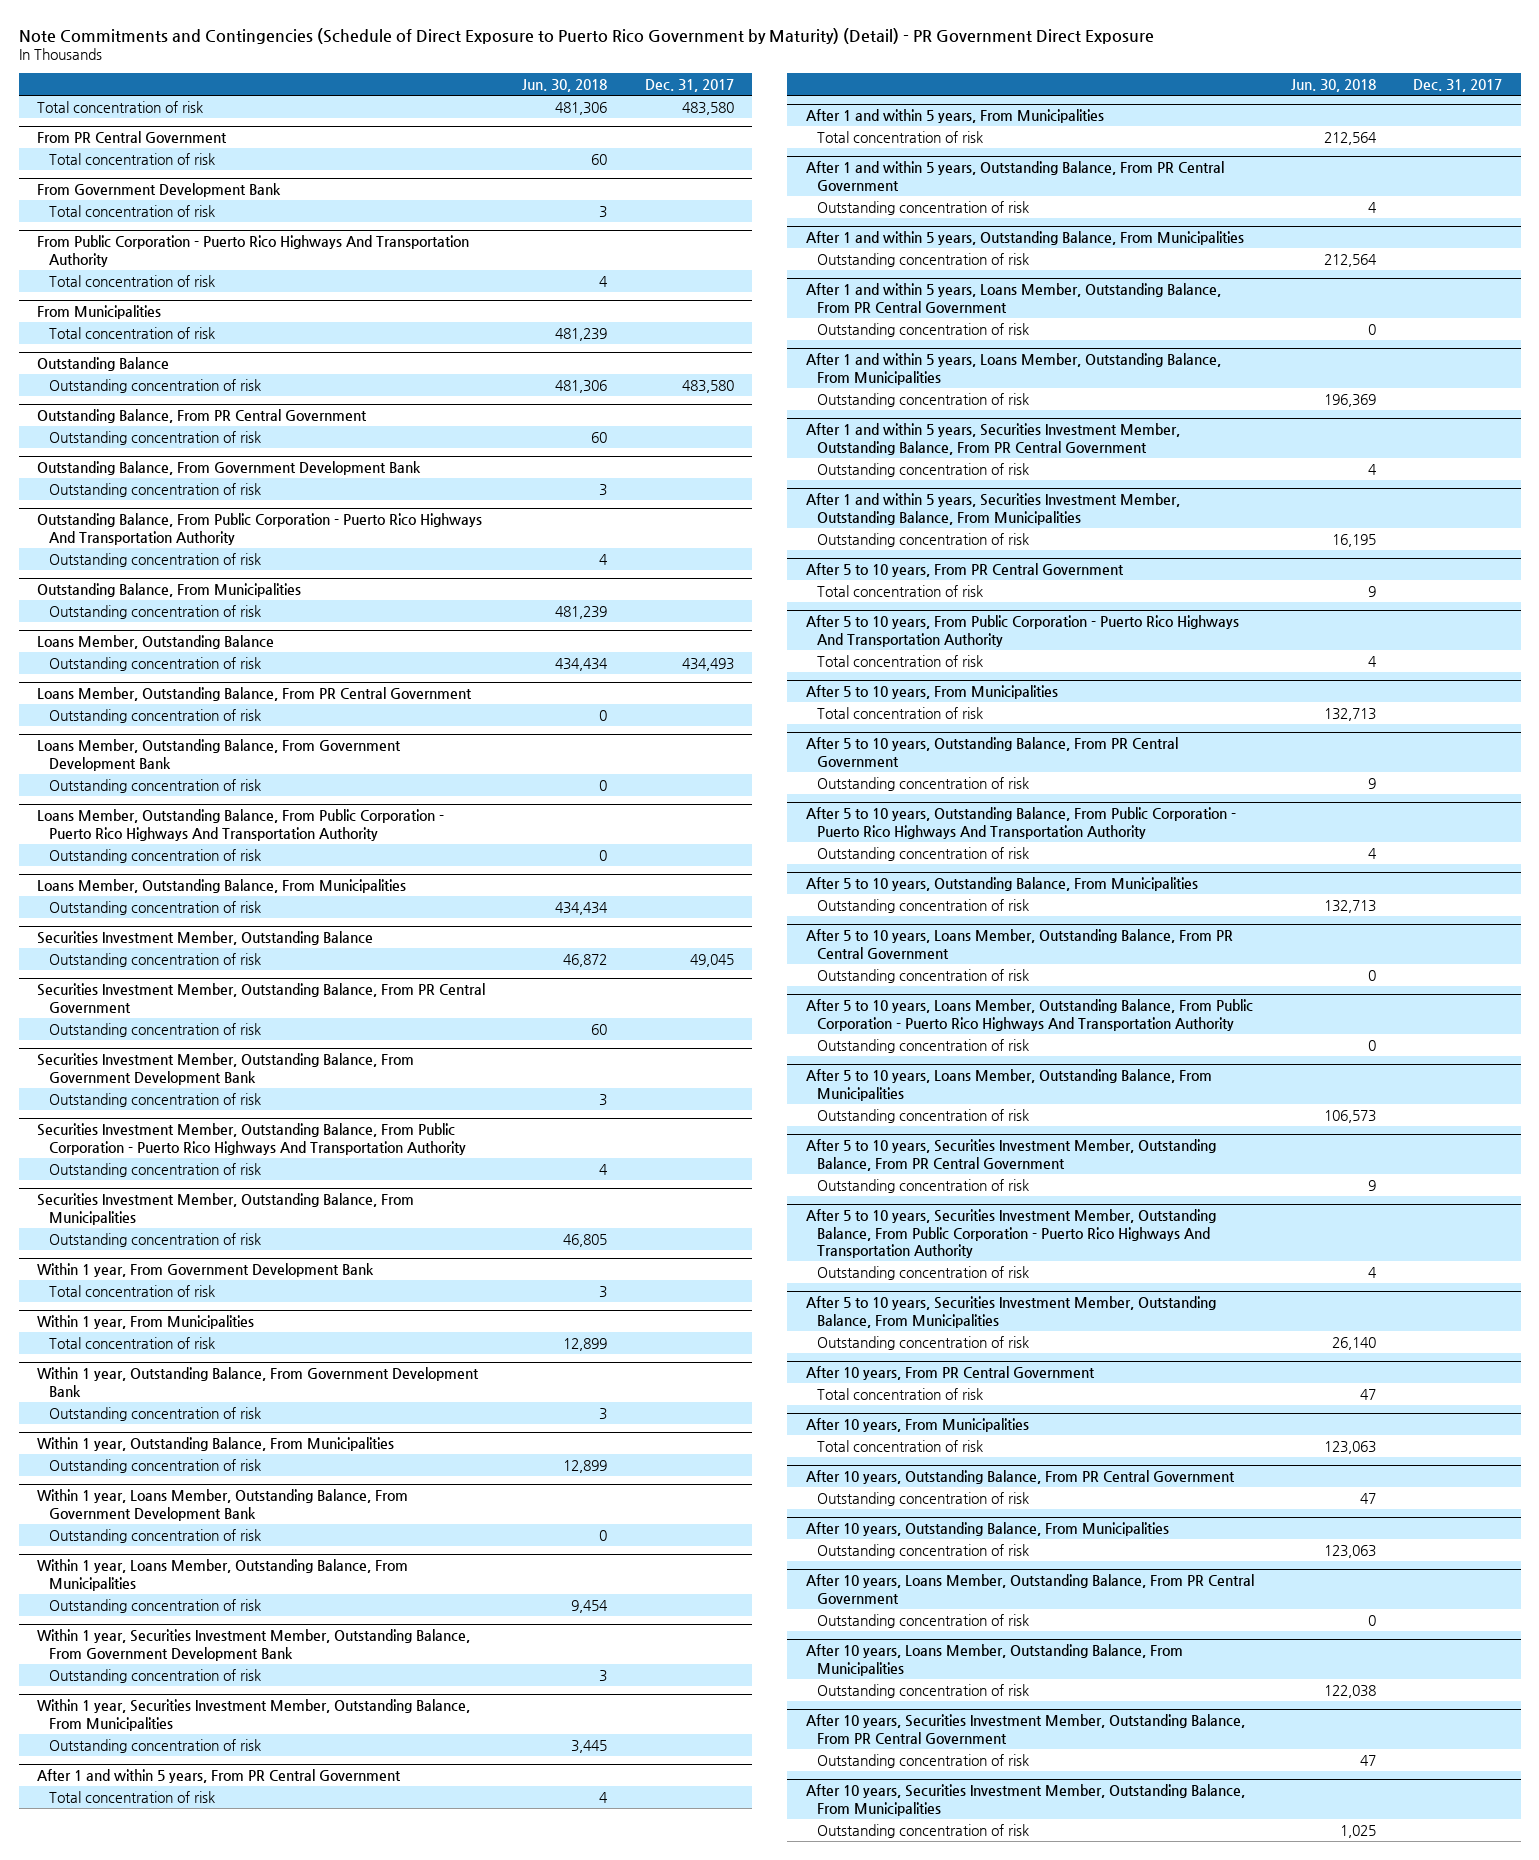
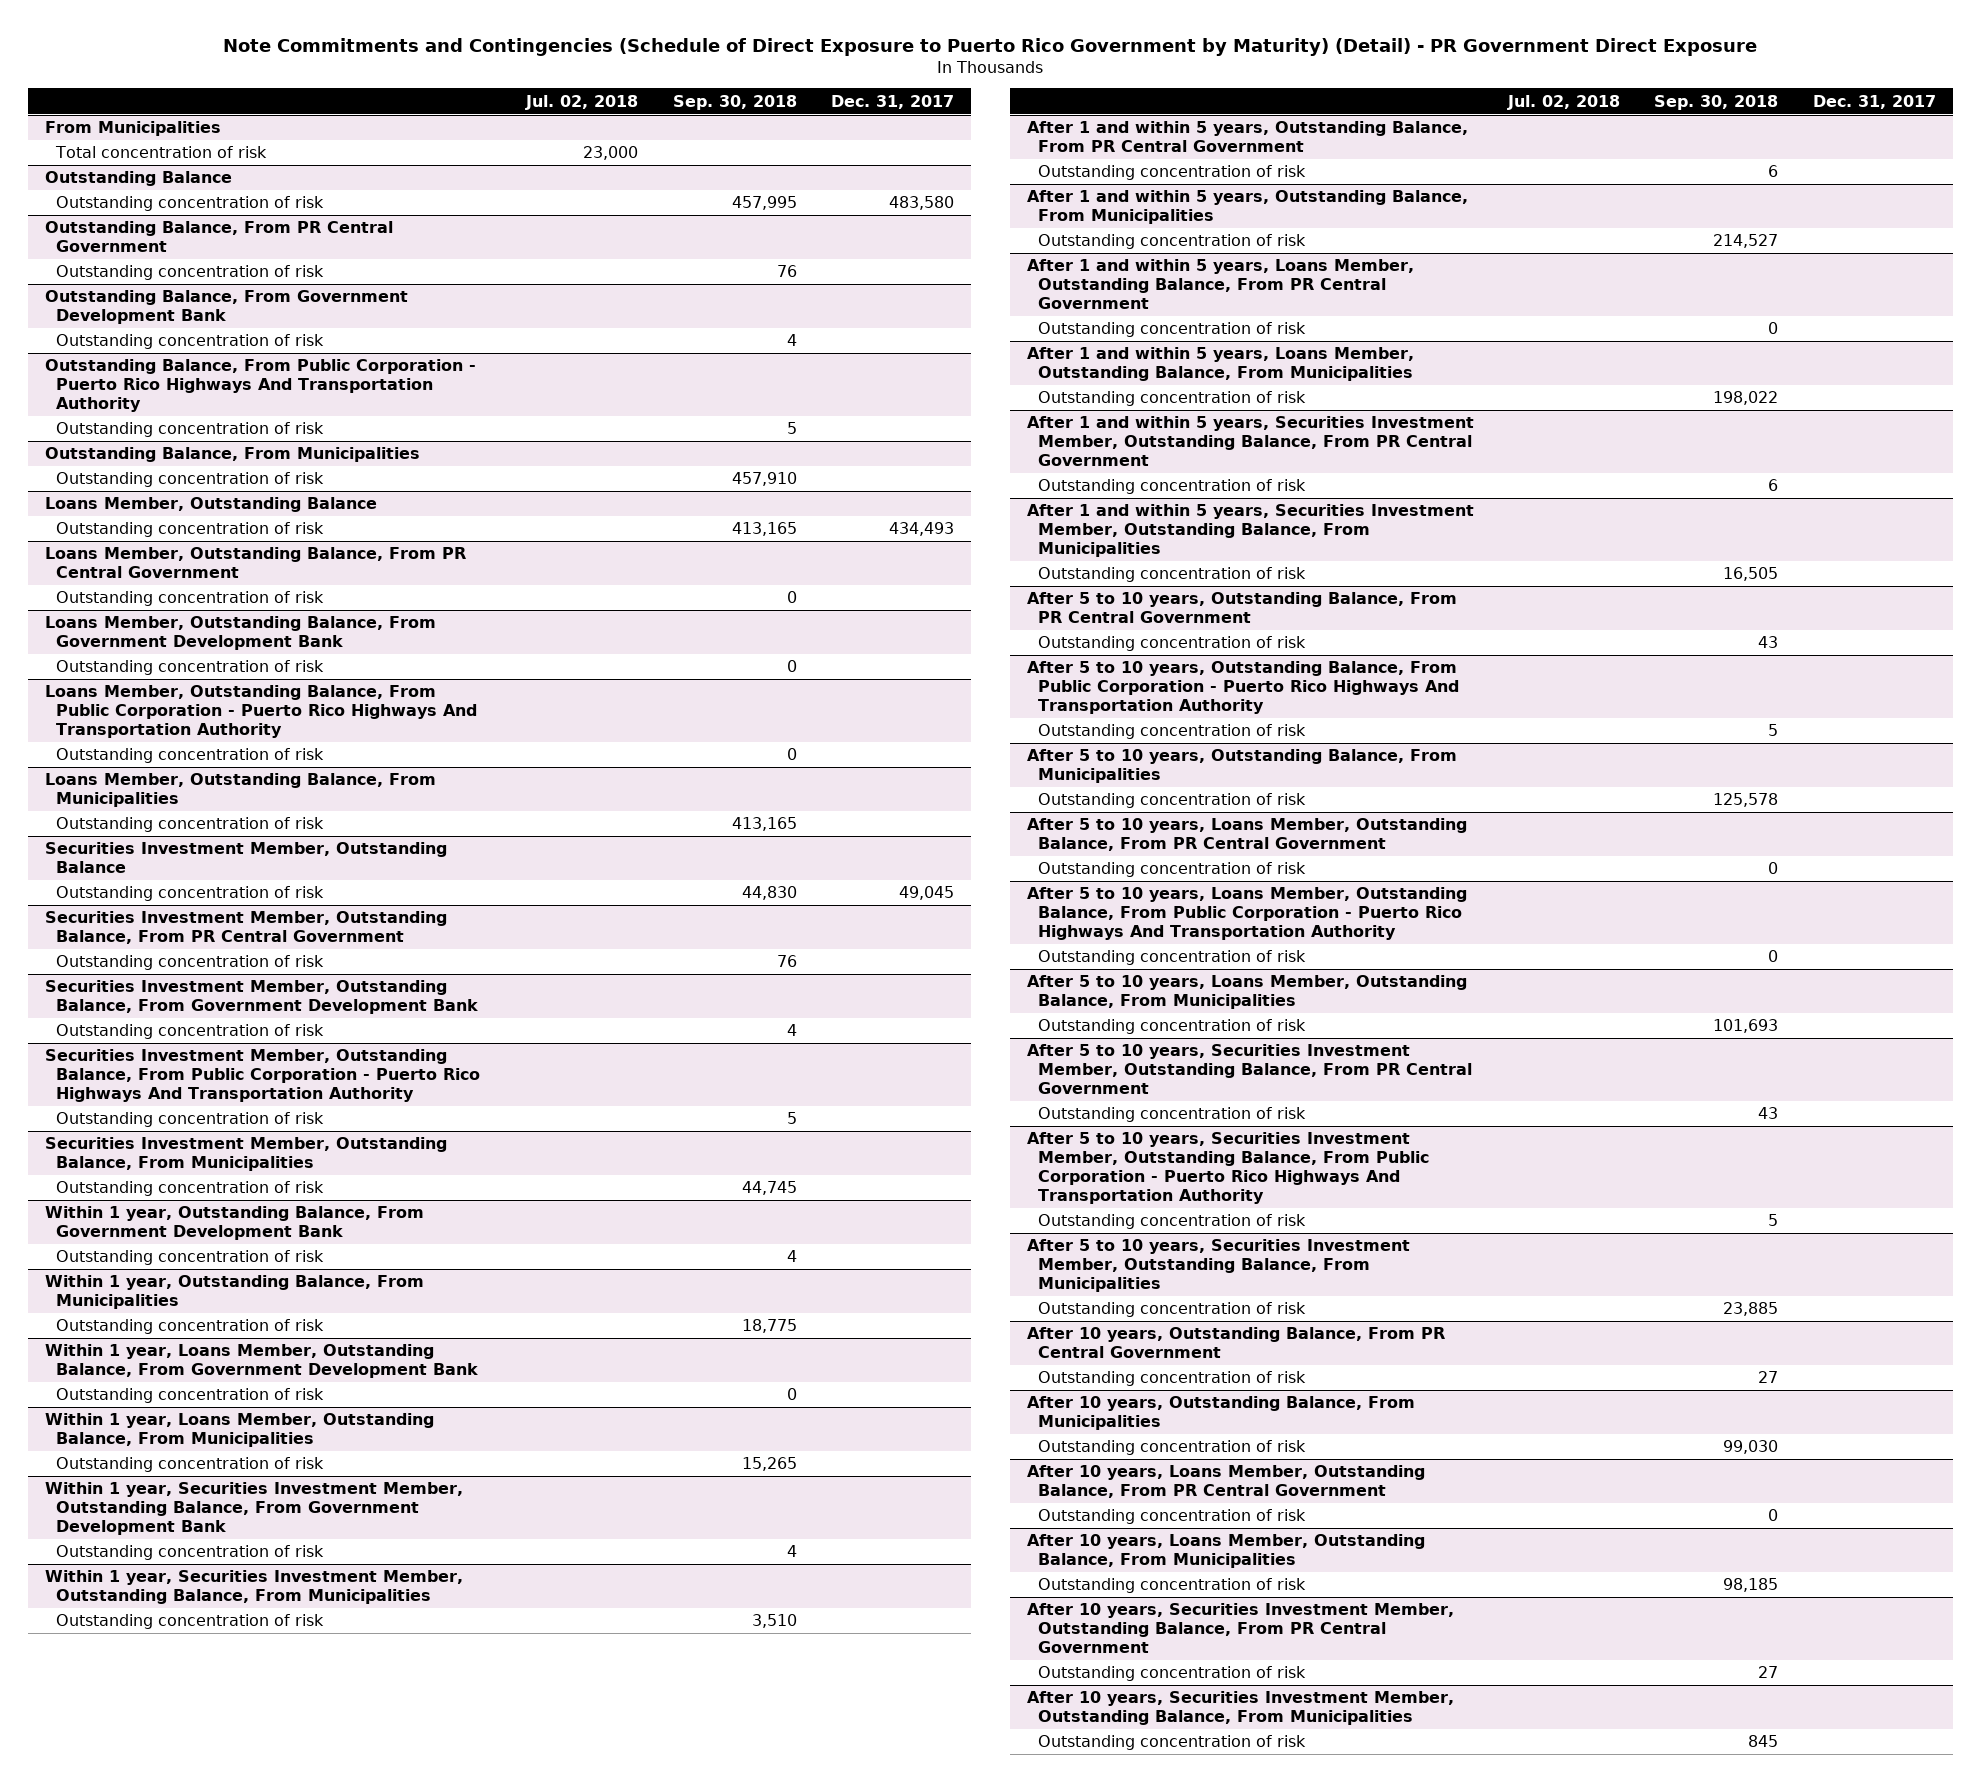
- | Jun. 30, 2018 | Dec. 31, 2017
+ | Jul. 02, 2018 | Sep. 30, 2018 | Dec. 31, 2017
- Total concentration of risk | 481,306 | 483,580
- From PR Central Government
- Total concentration of risk | 60 |
- From Government Development Bank
- Total concentration of risk | 3 |
- From Public Corporation - Puerto Rico Highways And Transportation Authority
- Total concentration of risk | 4 |
- Within 1 year, From Government Development Bank
- Total concentration of risk | 3 |
- Within 1 year, From Municipalities
- Total concentration of risk | 12,899 |
- After 1 and within 5 years, From PR Central Government
- Total concentration of risk | 4 |
- After 1 and within 5 years, From Municipalities
- Total concentration of risk | 212,564 |
- After 5 to 10 years, From PR Central Government
- Total concentration of risk | 9 |
- After 5 to 10 years, From Public Corporation - Puerto Rico Highways And Transportation Authority
- Total concentration of risk | 4 |
- After 5 to 10 years, From Municipalities
- Total concentration of risk | 132,713 |
- After 10 years, From PR Central Government
- Total concentration of risk | 47 |
- After 10 years, From Municipalities
- Total concentration of risk | 123,063 |

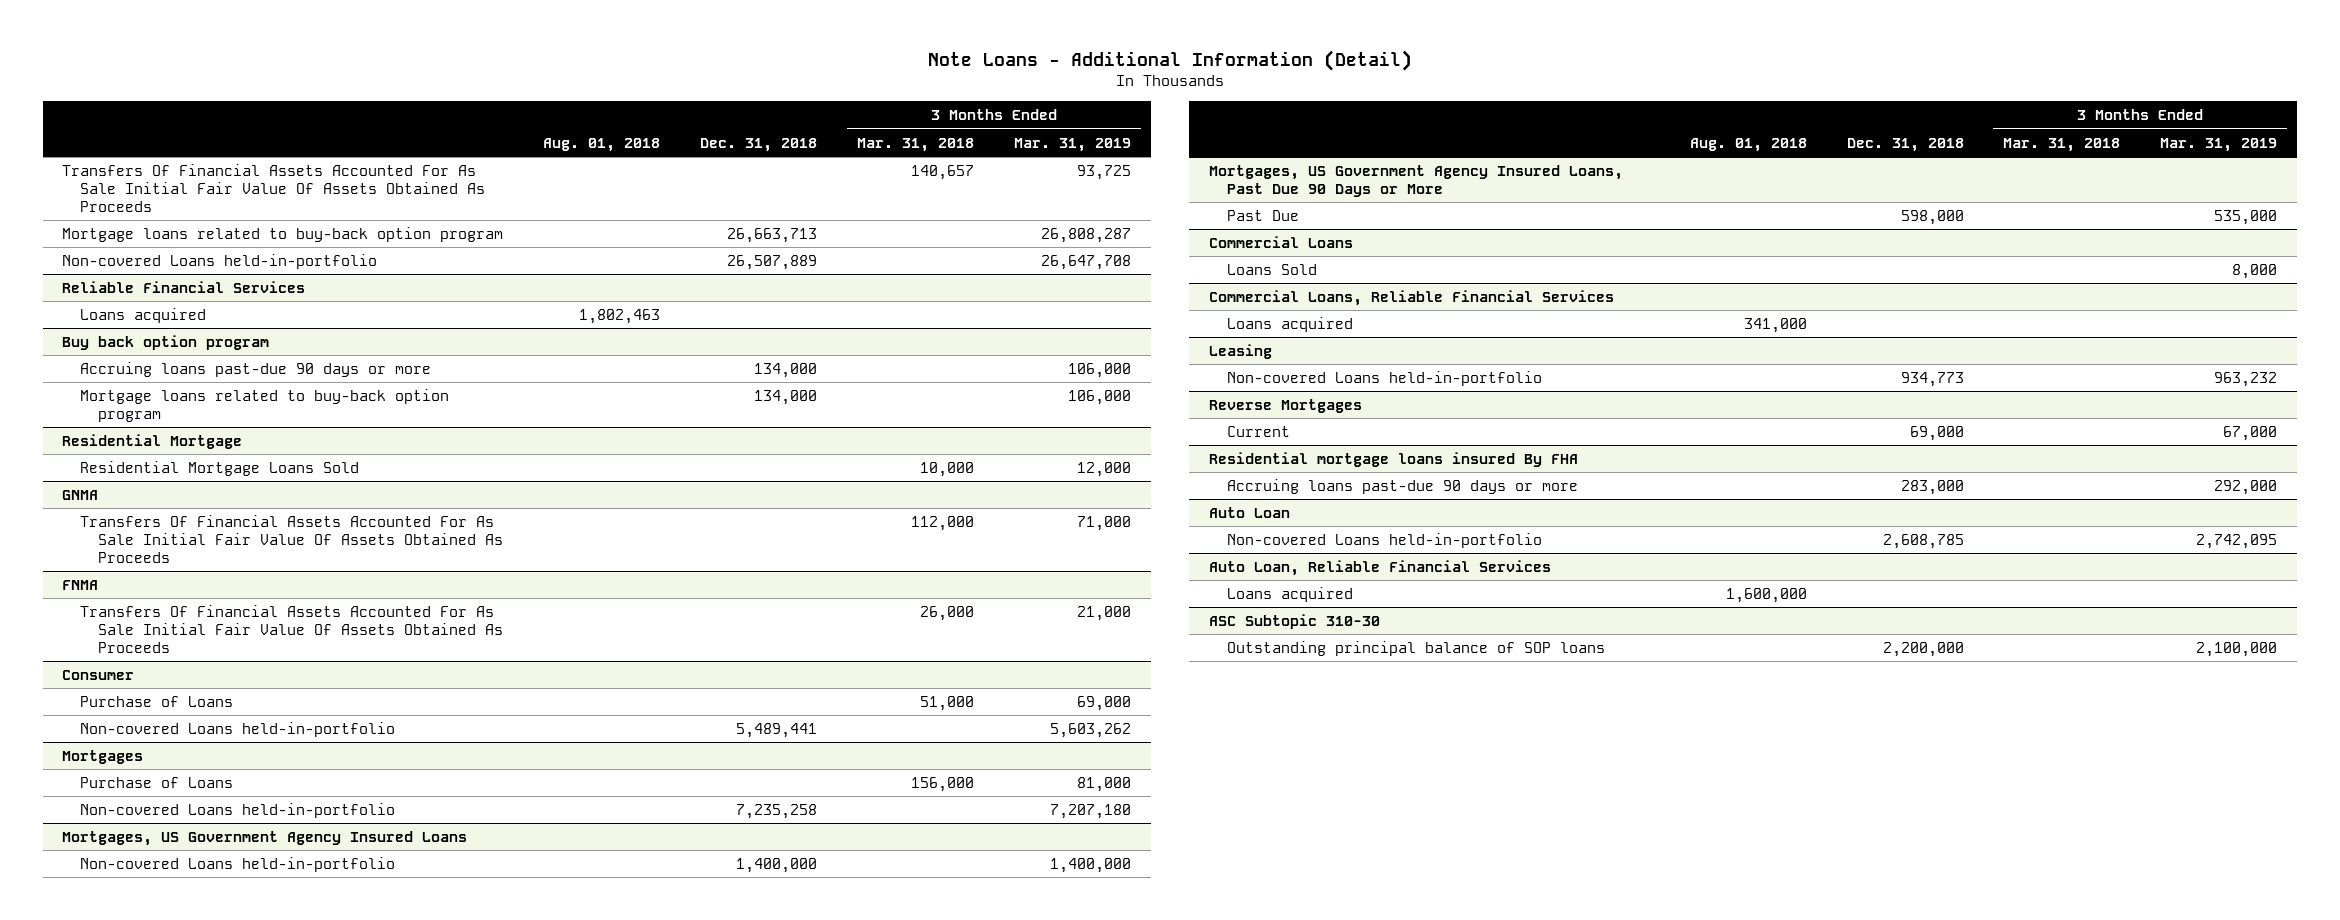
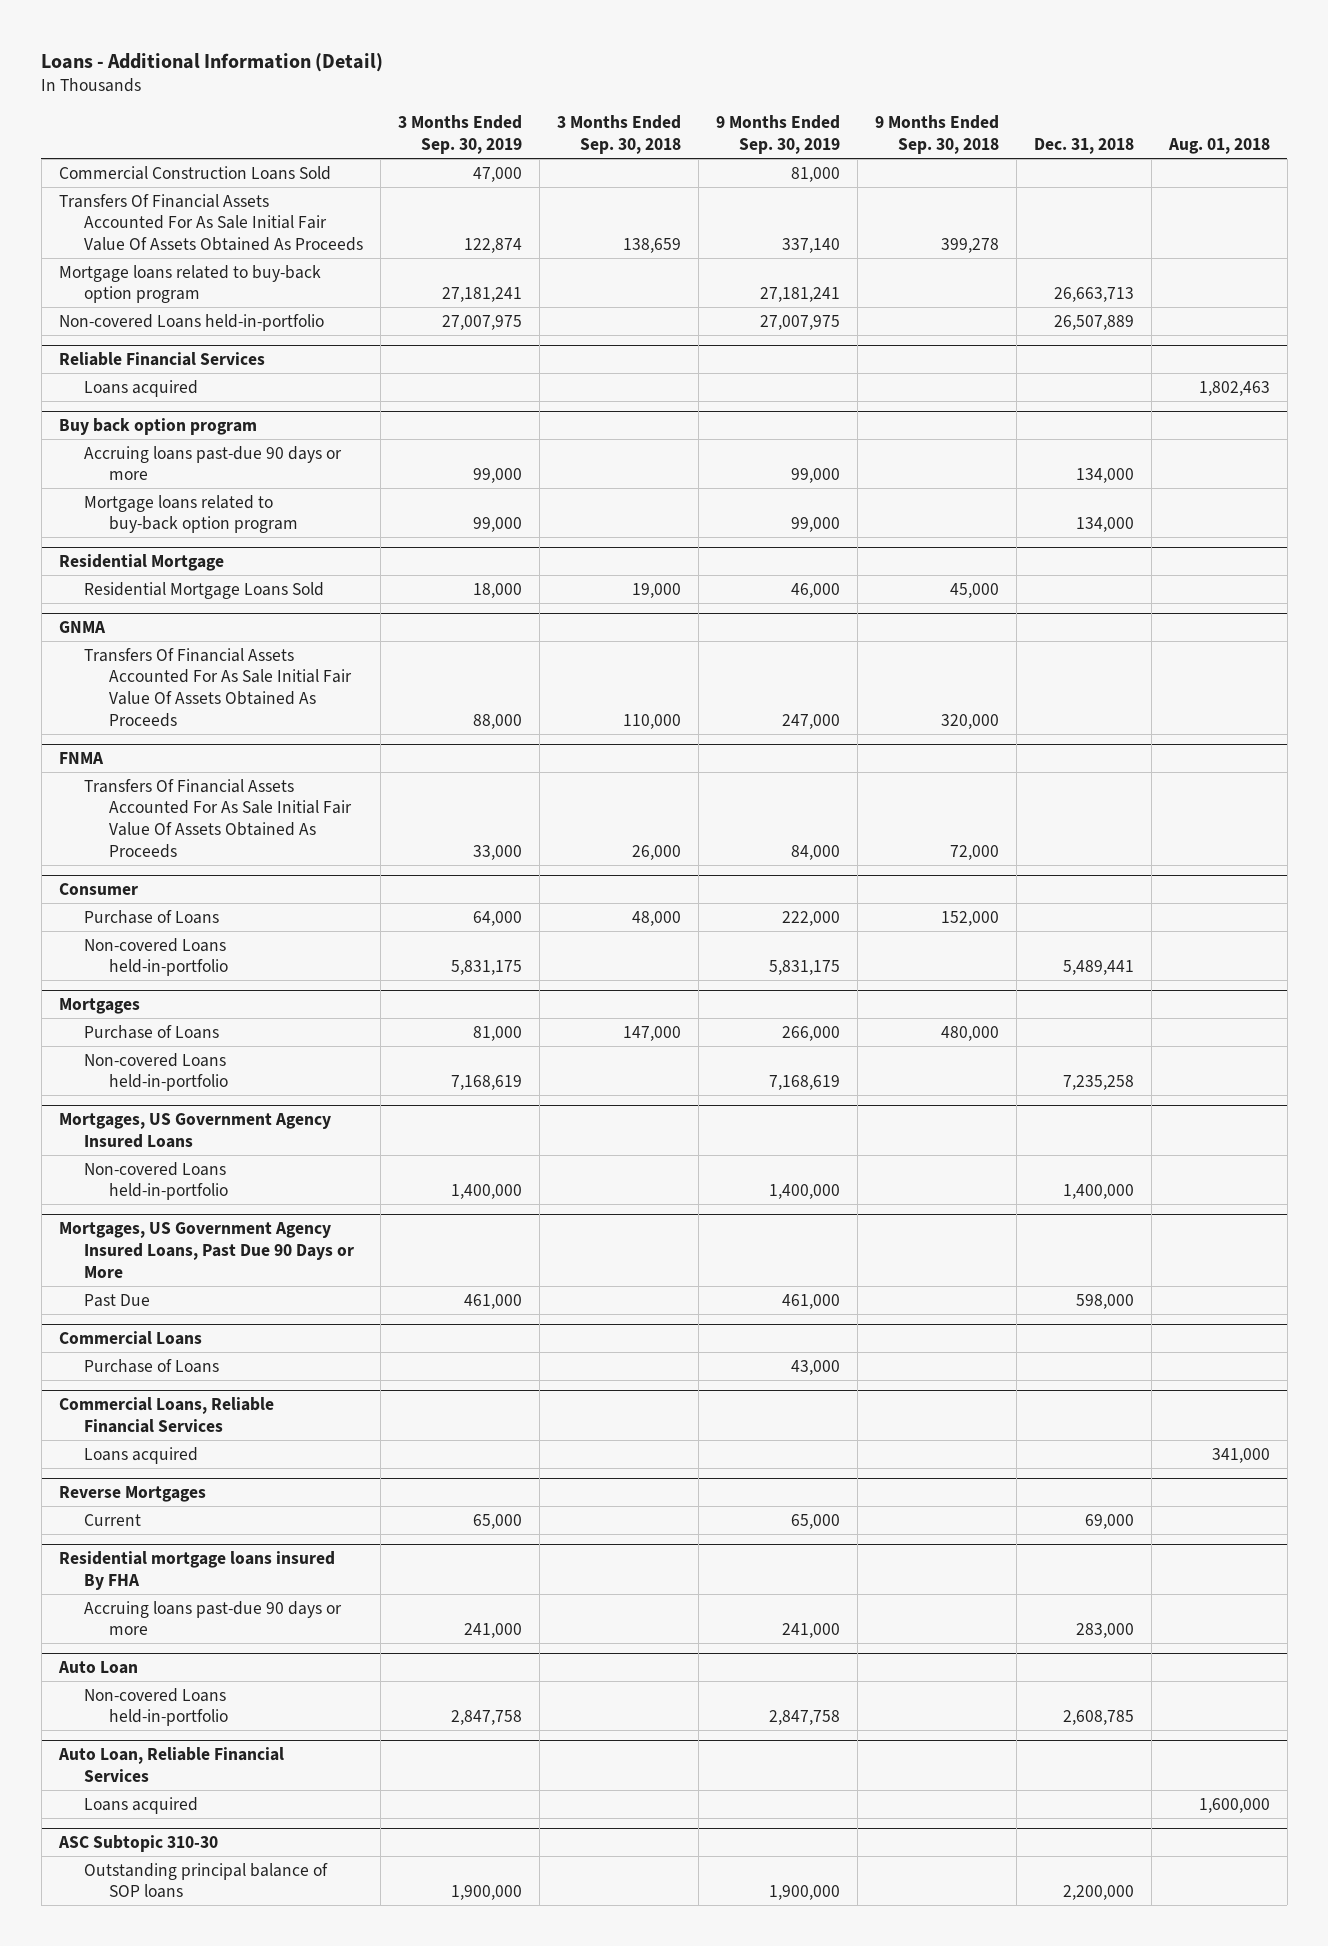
- Note Loans - Additional Information (Detail)
+ Loans - Additional Information (Detail)
- | Aug. 01, 2018 | Dec. 31, 2018 | 3 Months Ended Mar. 31, 2018 | 3 Months Ended Mar. 31, 2019
+ | 3 Months Ended Sep. 30, 2019 | 3 Months Ended Sep. 30, 2018 | 9 Months Ended Sep. 30, 2019 | 9 Months Ended Sep. 30, 2018 | Dec. 31, 2018 | Aug. 01, 2018
+ Commercial Construction Loans Sold | 47,000 | | 81,000 | | |
@ Commercial Loans
- Loans Sold | | | | 8,000
+ Purchase of Loans | | | 43,000 | | |
- Leasing
- Non-covered Loans held-in-portfolio | | 934,773 | | 963,232

